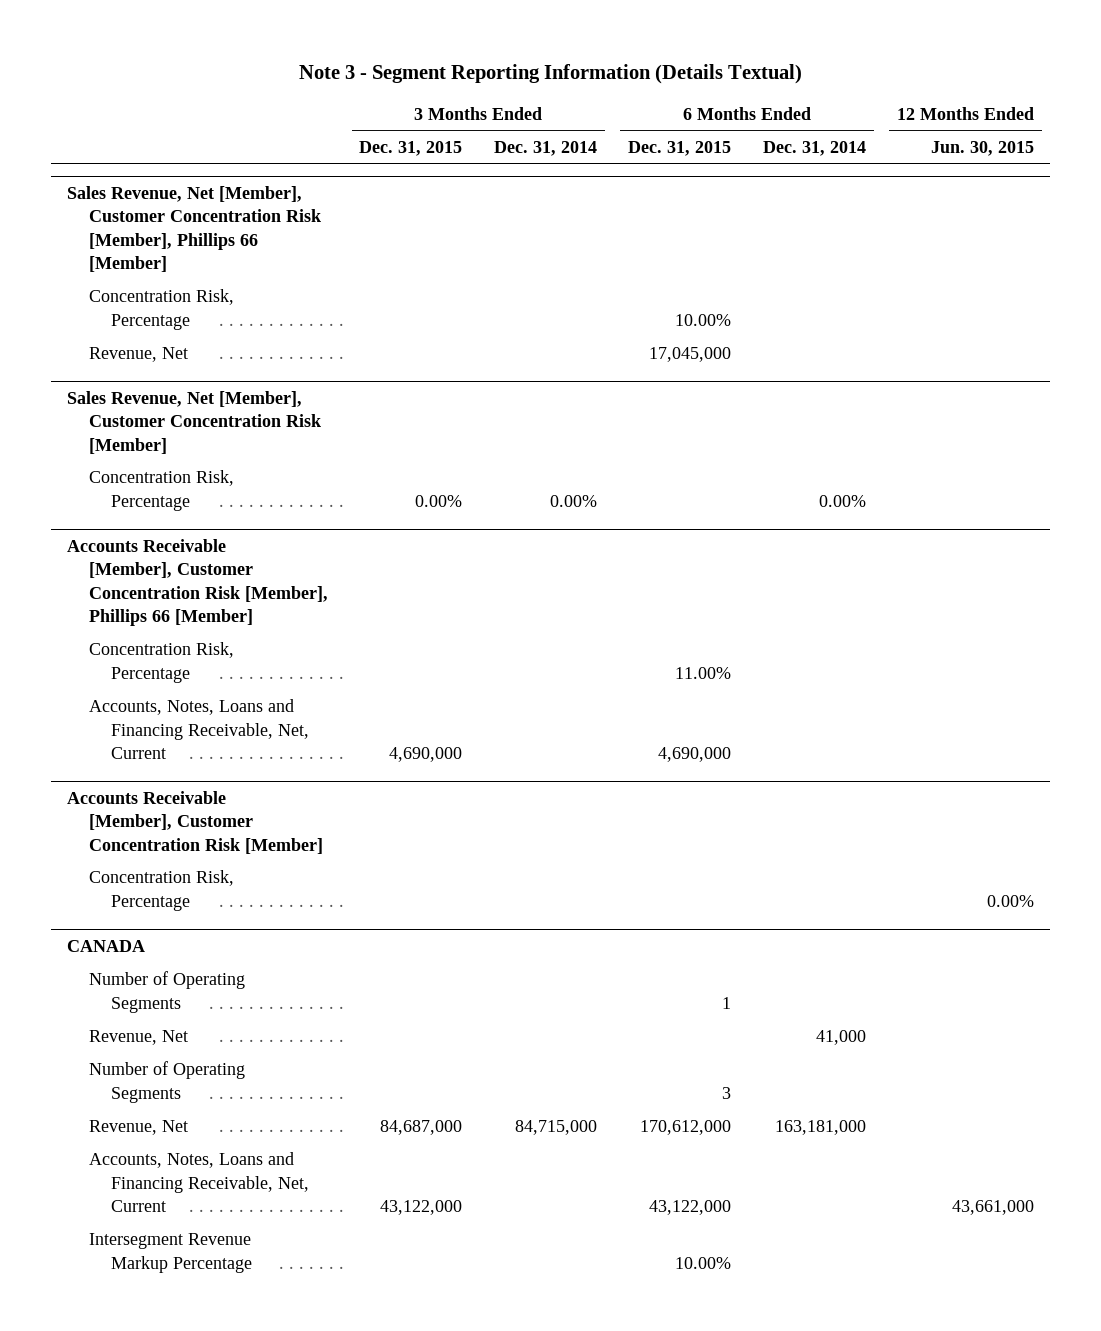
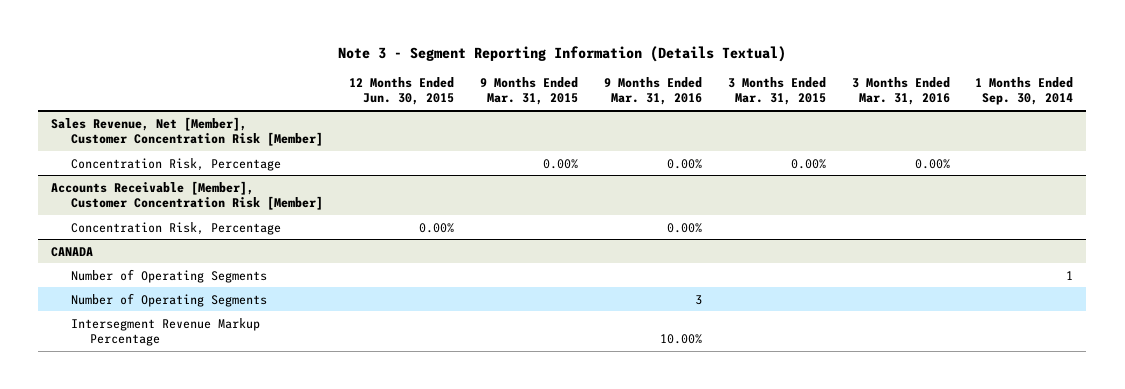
- | 3 Months Ended Dec. 31, 2015 | 3 Months Ended Dec. 31, 2014 | 6 Months Ended Dec. 31, 2015 | 6 Months Ended Dec. 31, 2014 | 12 Months Ended Jun. 30, 2015
+ | 12 Months Ended Jun. 30, 2015 | 9 Months Ended Mar. 31, 2015 | 9 Months Ended Mar. 31, 2016 | 3 Months Ended Mar. 31, 2015 | 3 Months Ended Mar. 31, 2016 | 1 Months Ended Sep. 30, 2014
- Sales Revenue, Net [Member], Customer Concentration Risk [Member], Phillips 66 [Member]
- Concentration Risk, Percentage | | | 10.00% | |
- Revenue, Net | | | 17,045,000 | |
- Accounts Receivable [Member], Customer Concentration Risk [Member], Phillips 66 [Member]
- Concentration Risk, Percentage | | | 11.00% | |
- Accounts, Notes, Loans and Financing Receivable, Net, Current | 4,690,000 | | 4,690,000 | |
@ CANADA
- Revenue, Net | | | | 41,000 |
- Revenue, Net | 84,687,000 | 84,715,000 | 170,612,000 | 163,181,000 |
- Accounts, Notes, Loans and Financing Receivable, Net, Current | 43,122,000 | | 43,122,000 | | 43,661,000

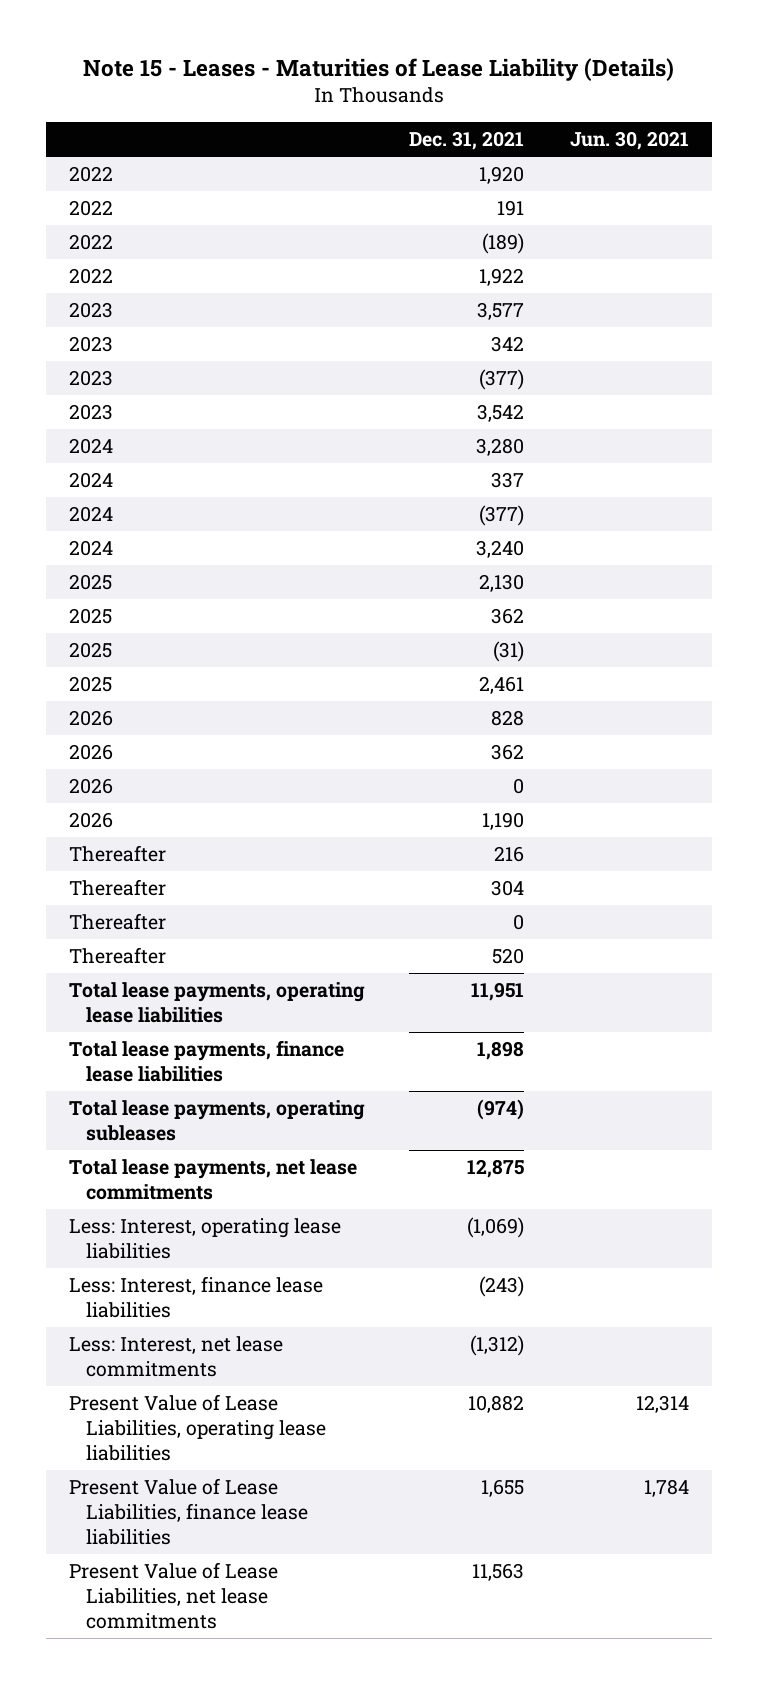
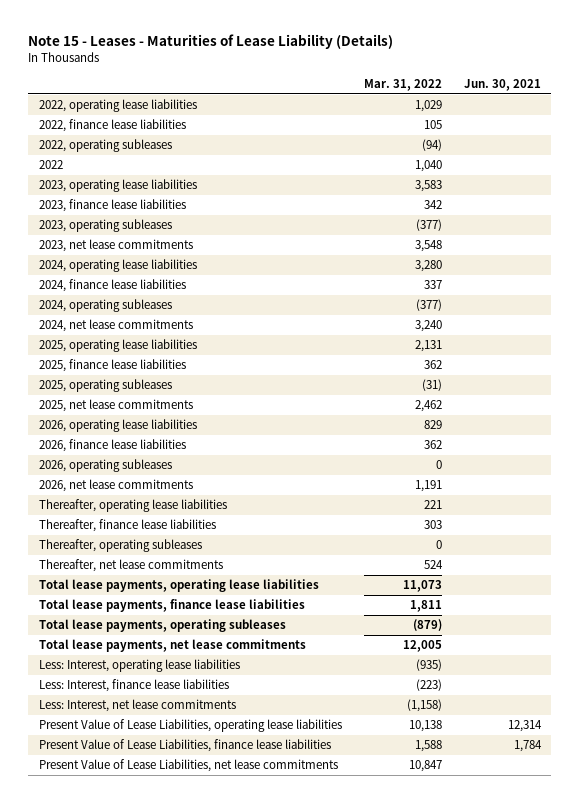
- | Dec. 31, 2021 | Jun. 30, 2021
+ | Mar. 31, 2022 | Jun. 30, 2021
- 2022 | 1,920 |
- 2022 | 191 |
- 2022 | (189) |
+ 2022, operating lease liabilities | 1,029 |
+ 2022, finance lease liabilities | 105 |
+ 2022, operating subleases | (94) |
- 2023 | 3,577 |
- 2023 | 342 |
- 2023 | (377) |
- 2023 | 3,542 |
- 2024 | 3,280 |
- 2024 | 337 |
- 2024 | (377) |
- 2024 | 3,240 |
- 2025 | 2,130 |
- 2025 | 362 |
- 2025 | (31) |
- 2025 | 2,461 |
- 2026 | 828 |
- 2026 | 362 |
- 2026 | 0 |
- 2026 | 1,190 |
- Thereafter | 216 |
- Thereafter | 304 |
- Thereafter | 0 |
- Thereafter | 520 |
+ 2023, operating lease liabilities | 3,583 |
+ 2023, finance lease liabilities | 342 |
+ 2023, operating subleases | (377) |
+ 2023, net lease commitments | 3,548 |
+ 2024, operating lease liabilities | 3,280 |
+ 2024, finance lease liabilities | 337 |
+ 2024, operating subleases | (377) |
+ 2024, net lease commitments | 3,240 |
+ 2025, operating lease liabilities | 2,131 |
+ 2025, finance lease liabilities | 362 |
+ 2025, operating subleases | (31) |
+ 2025, net lease commitments | 2,462 |
+ 2026, operating lease liabilities | 829 |
+ 2026, finance lease liabilities | 362 |
+ 2026, operating subleases | 0 |
+ 2026, net lease commitments | 1,191 |
+ Thereafter, operating lease liabilities | 221 |
+ Thereafter, finance lease liabilities | 303 |
+ Thereafter, operating subleases | 0 |
+ Thereafter, net lease commitments | 524 |

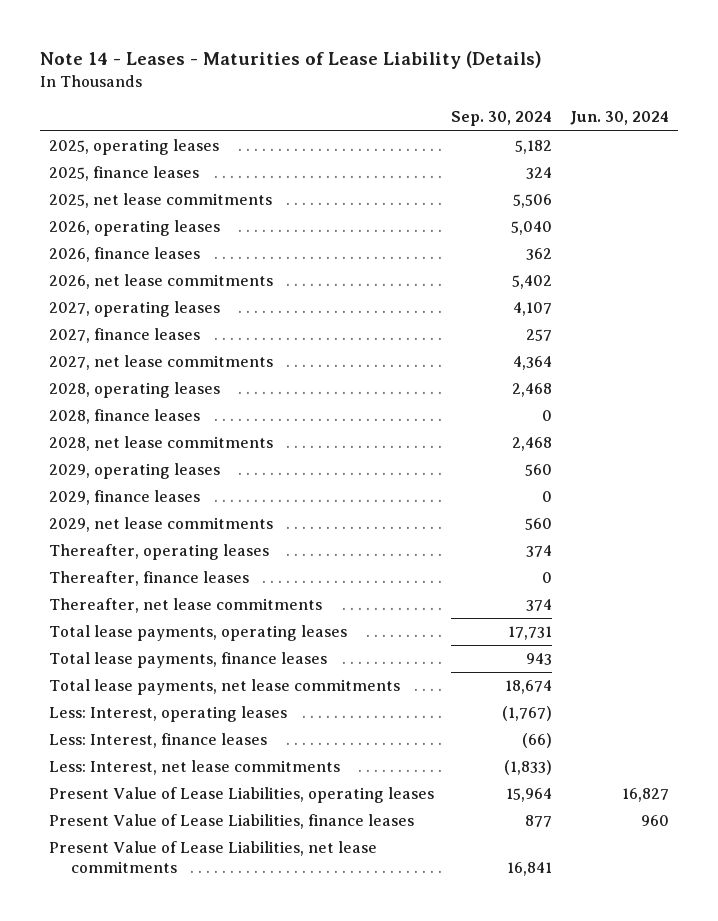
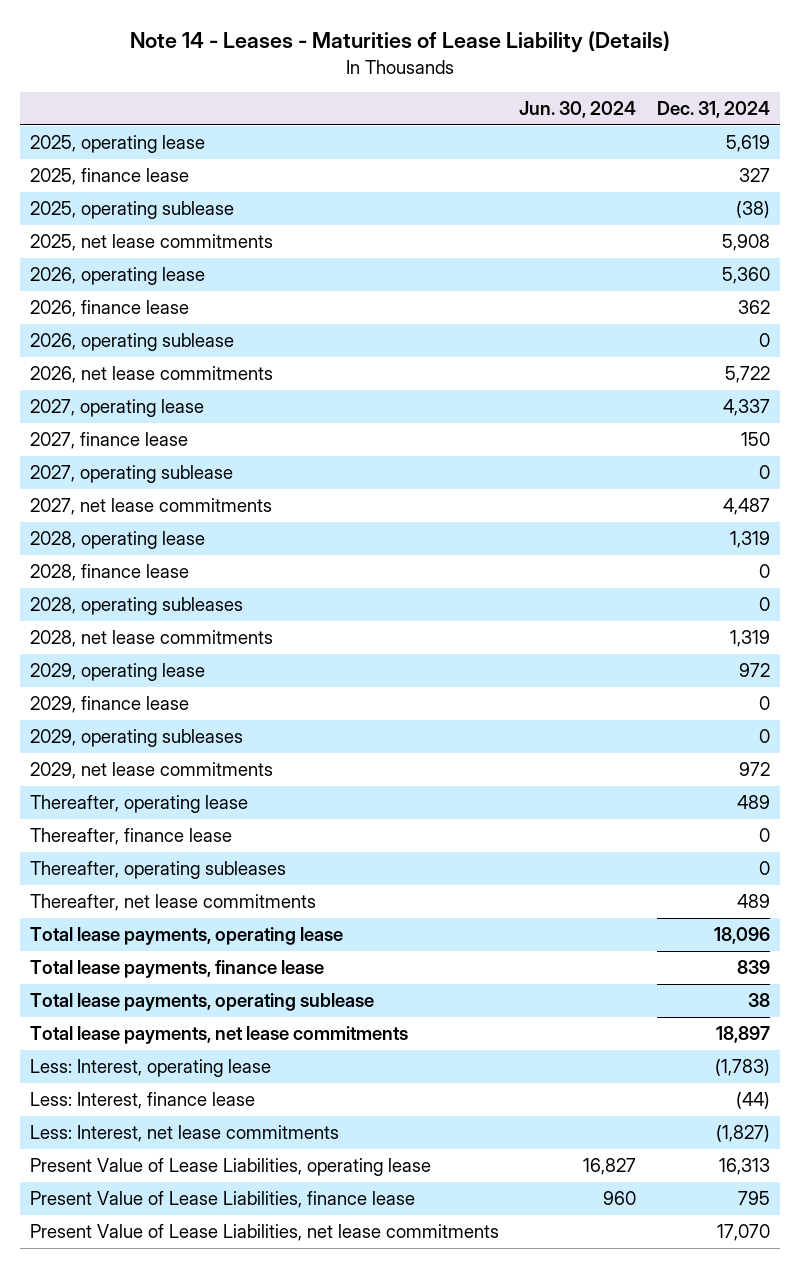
- | Sep. 30, 2024 | Jun. 30, 2024
+ | Jun. 30, 2024 | Dec. 31, 2024
- 2025, operating leases | 5,182 |
- 2025, finance leases | 324 |
+ 2025, operating lease | | 5,619
+ 2025, finance lease | | 327
+ 2025, operating sublease | | (38)
- 2026, operating leases | 5,040 |
- 2026, finance leases | 362 |
+ 2026, operating lease | | 5,360
+ 2026, finance lease | | 362
+ 2026, operating sublease | | 0
- 2027, operating leases | 4,107 |
- 2027, finance leases | 257 |
+ 2027, operating lease | | 4,337
+ 2027, finance lease | | 150
+ 2027, operating sublease | | 0
- 2028, operating leases | 2,468 |
- 2028, finance leases | 0 |
+ 2028, operating lease | | 1,319
+ 2028, finance lease | | 0
+ 2028, operating subleases | | 0
- 2029, operating leases | 560 |
- 2029, finance leases | 0 |
+ 2029, operating lease | | 972
+ 2029, finance lease | | 0
+ 2029, operating subleases | | 0
- Thereafter, operating leases | 374 |
- Thereafter, finance leases | 0 |
+ Thereafter, operating lease | | 489
+ Thereafter, finance lease | | 0
+ Thereafter, operating subleases | | 0
- Total lease payments, operating leases | 17,731 |
- Total lease payments, finance leases | 943 |
+ Total lease payments, operating lease | | 18,096
+ Total lease payments, finance lease | | 839
+ Total lease payments, operating sublease | | 38
- Less: Interest, operating leases | (1,767) |
- Less: Interest, finance leases | (66) |
+ Less: Interest, operating lease | | (1,783)
+ Less: Interest, finance lease | | (44)
- Present Value of Lease Liabilities, operating leases | 15,964 | 16,827
- Present Value of Lease Liabilities, finance leases | 877 | 960
+ Present Value of Lease Liabilities, operating lease | 16,827 | 16,313
+ Present Value of Lease Liabilities, finance lease | 960 | 795

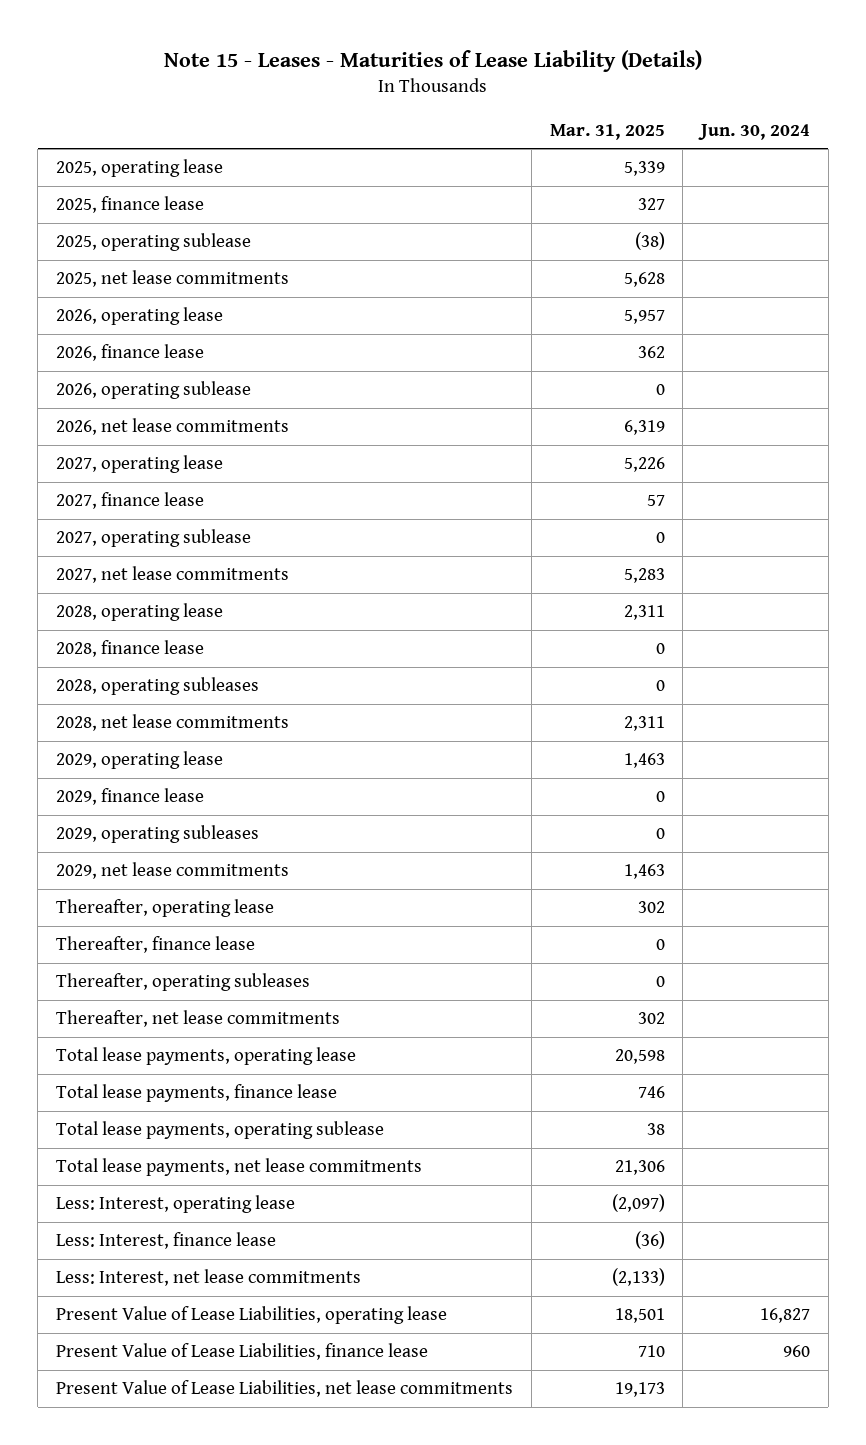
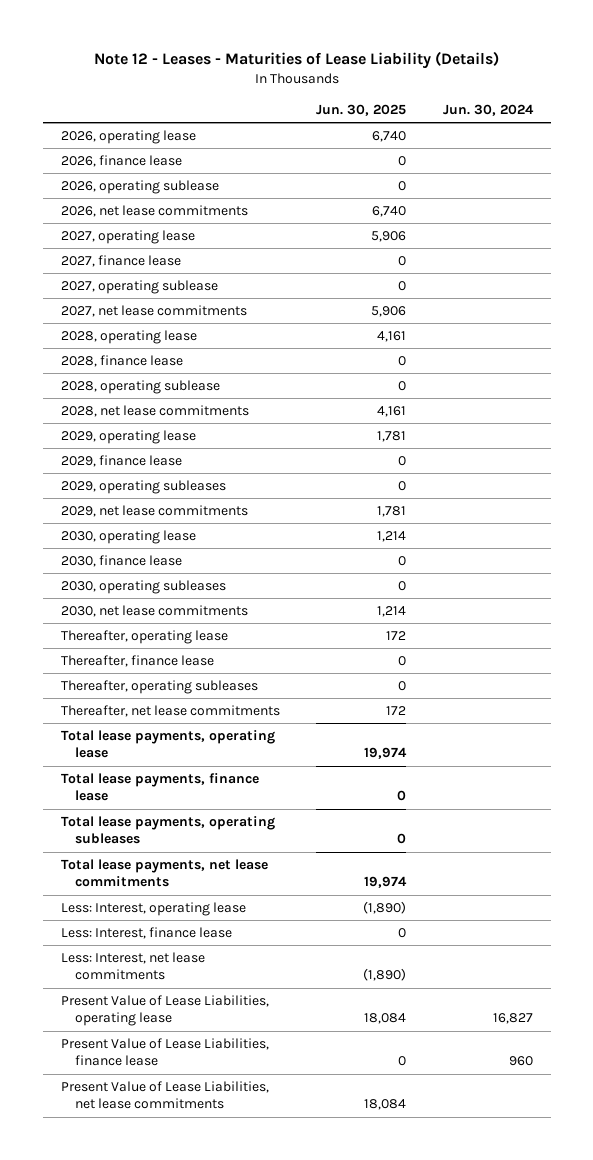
- Note 15 - Leases - Maturities of Lease Liability (Details)
+ Note 12 - Leases - Maturities of Lease Liability (Details)
- | Mar. 31, 2025 | Jun. 30, 2024
+ | Jun. 30, 2025 | Jun. 30, 2024
- 2025, operating lease | 5,339 |
- 2025, finance lease | 327 |
- 2025, operating sublease | (38) |
- 2025, net lease commitments | 5,628 |
- 2028, operating subleases | 0 |
+ 2028, operating sublease | 0 |
+ 2030, operating lease | 1,214 |
+ 2030, finance lease | 0 |
+ 2030, operating subleases | 0 |
+ 2030, net lease commitments | 1,214 |
- Total lease payments, operating sublease | 38 |
+ Total lease payments, operating subleases | 0 |

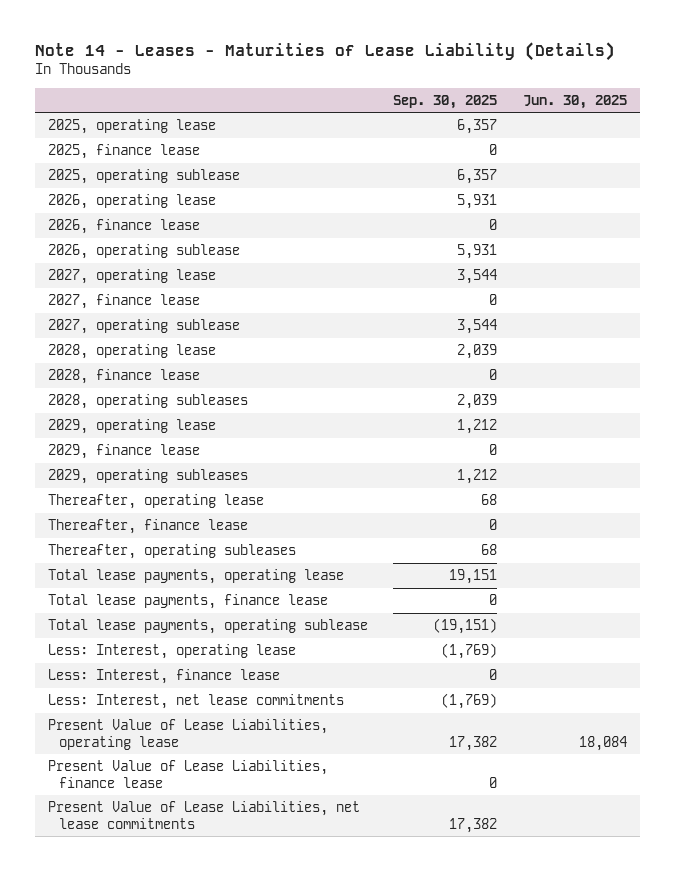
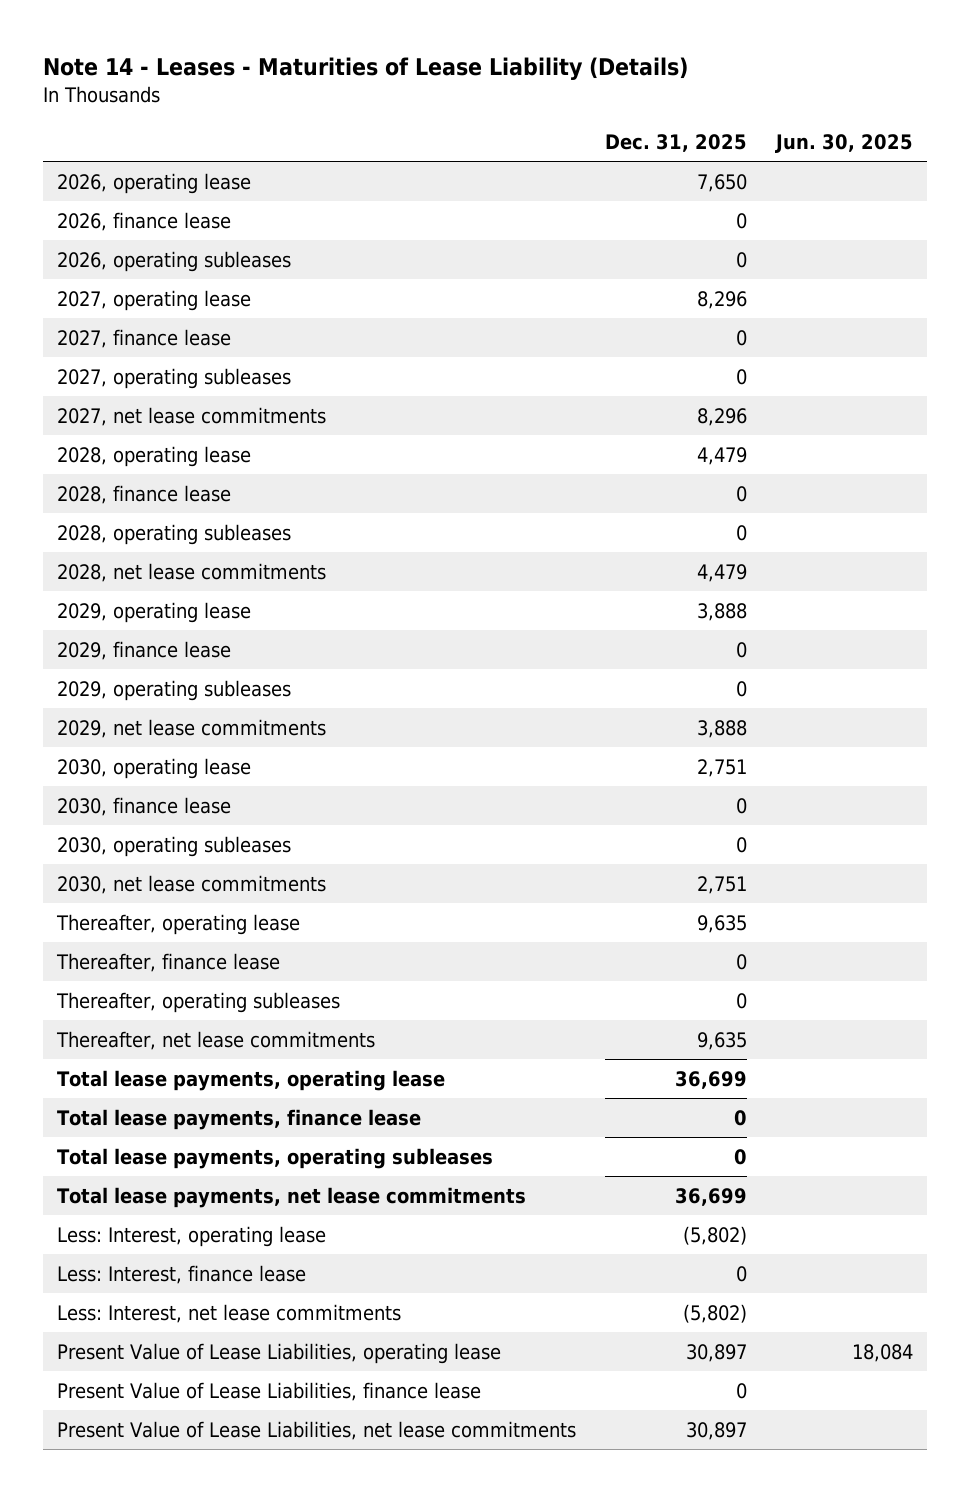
- | Sep. 30, 2025 | Jun. 30, 2025
+ | Dec. 31, 2025 | Jun. 30, 2025
- 2025, operating lease | 6,357 |
- 2025, finance lease | 0 |
- 2025, operating sublease | 6,357 |
- 2026, operating sublease | 5,931 |
+ 2026, operating subleases | 0 |
- 2027, operating sublease | 3,544 |
+ 2027, operating subleases | 0 |
+ 2027, net lease commitments | 8,296 |
+ 2028, net lease commitments | 4,479 |
+ 2029, net lease commitments | 3,888 |
+ 2030, operating lease | 2,751 |
+ 2030, finance lease | 0 |
+ 2030, operating subleases | 0 |
+ 2030, net lease commitments | 2,751 |
+ Thereafter, net lease commitments | 9,635 |
- Total lease payments, operating sublease | (19,151) |
+ Total lease payments, operating subleases | 0 |
+ Total lease payments, net lease commitments | 36,699 |

